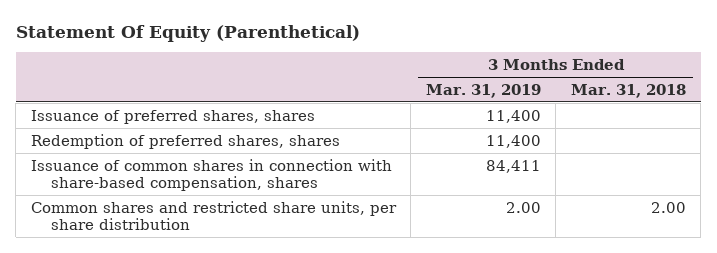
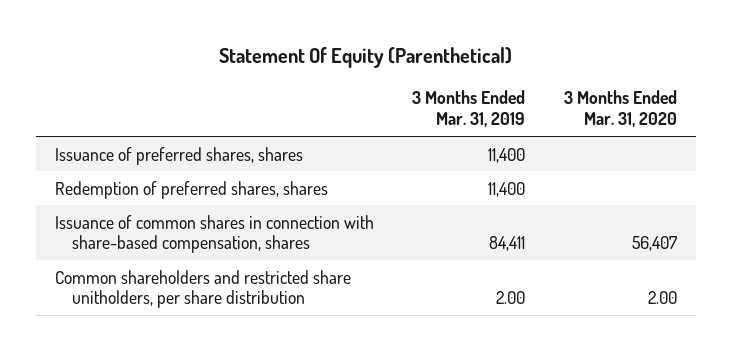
- | 3 Months Ended Mar. 31, 2019 | 3 Months Ended Mar. 31, 2018
+ | 3 Months Ended Mar. 31, 2019 | 3 Months Ended Mar. 31, 2020
- Common shares and restricted share units, per share distribution | 2.00 | 2.00
+ Common shareholders and restricted share unitholders, per share distribution | 2.00 | 2.00

